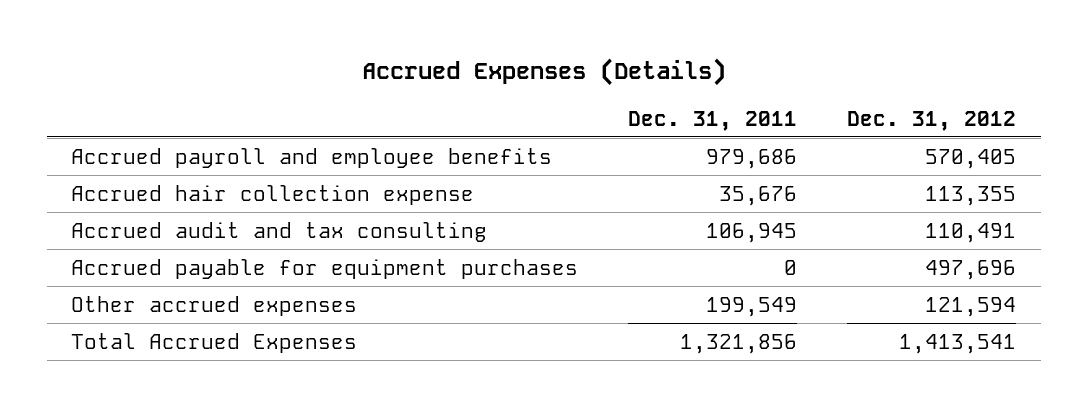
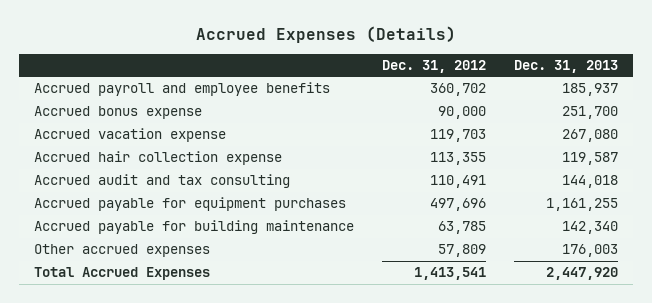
- | Dec. 31, 2011 | Dec. 31, 2012
+ | Dec. 31, 2012 | Dec. 31, 2013
- Accrued payroll and employee benefits | 979,686 | 570,405
+ Accrued payroll and employee benefits | 360,702 | 185,937
+ Accrued bonus expense | 90,000 | 251,700
+ Accrued vacation expense | 119,703 | 267,080
- Other accrued expenses | 199,549 | 121,594
+ Accrued payable for building maintenance | 63,785 | 142,340
+ Other accrued expenses | 57,809 | 176,003

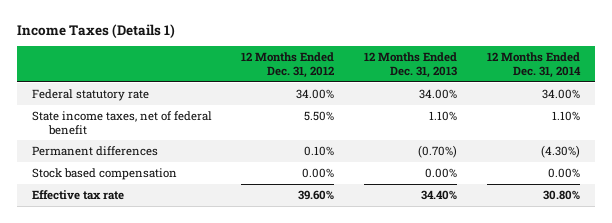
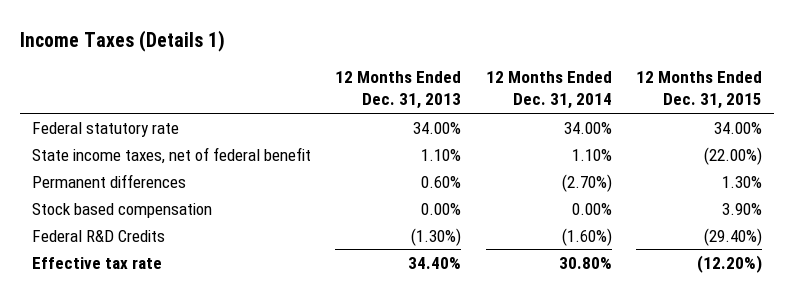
- | 12 Months Ended Dec. 31, 2012 | 12 Months Ended Dec. 31, 2013 | 12 Months Ended Dec. 31, 2014
+ | 12 Months Ended Dec. 31, 2013 | 12 Months Ended Dec. 31, 2014 | 12 Months Ended Dec. 31, 2015
- Permanent differences | 0.10% | (0.70%) | (4.30%)
+ Permanent differences | 0.60% | (2.70%) | 1.30%
+ Federal R&D Credits | (1.30%) | (1.60%) | (29.40%)

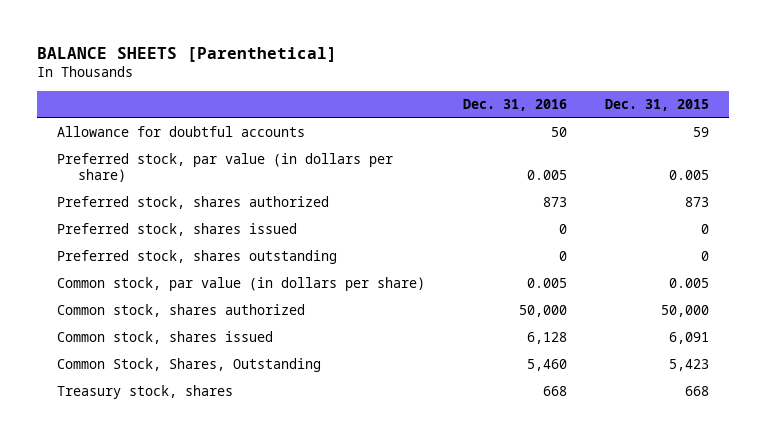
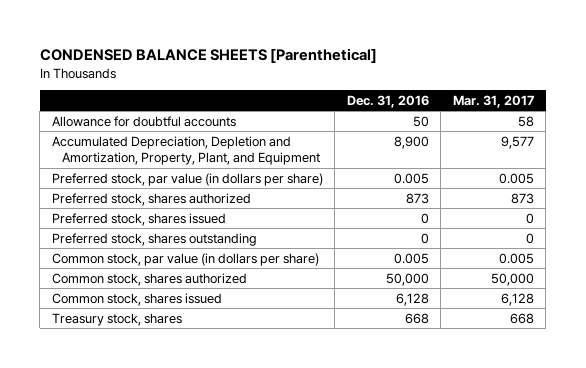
- BALANCE SHEETS [Parenthetical]
+ CONDENSED BALANCE SHEETS [Parenthetical]
- | Dec. 31, 2016 | Dec. 31, 2015
+ | Dec. 31, 2016 | Mar. 31, 2017
+ Accumulated Depreciation, Depletion and Amortization, Property, Plant, and Equipment | 8,900 | 9,577
- Common Stock, Shares, Outstanding | 5,460 | 5,423

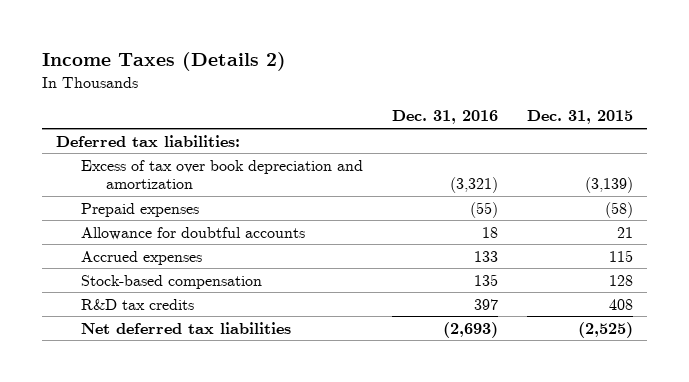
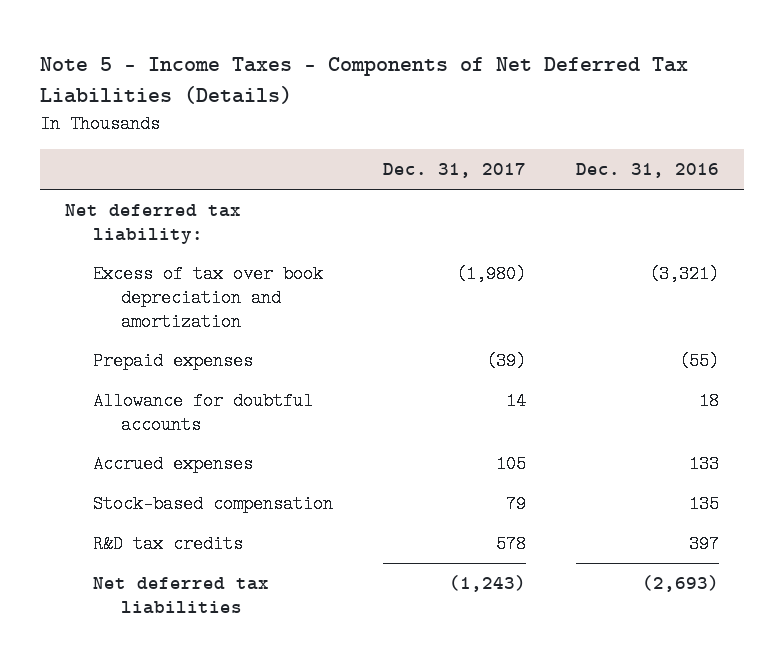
- Income Taxes (Details 2)
+ Note 5 - Income Taxes - Components of Net Deferred Tax Liabilities (Details)
- | Dec. 31, 2016 | Dec. 31, 2015
+ | Dec. 31, 2017 | Dec. 31, 2016
- Deferred tax liabilities:
+ Net deferred tax liability:

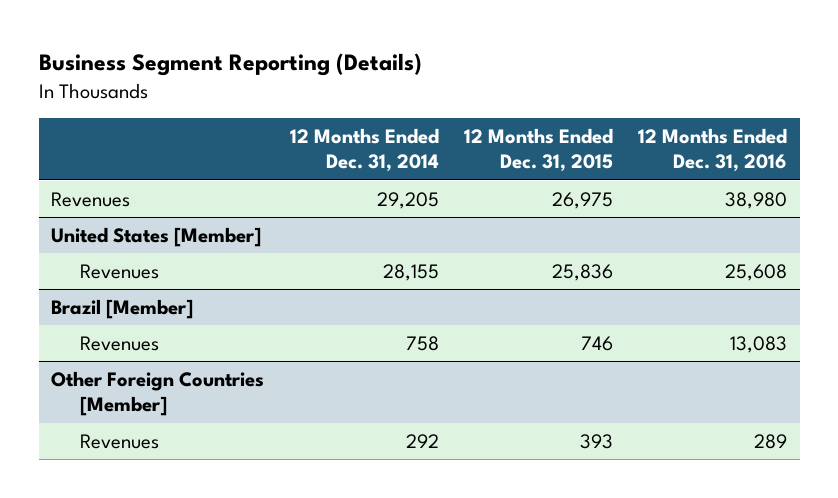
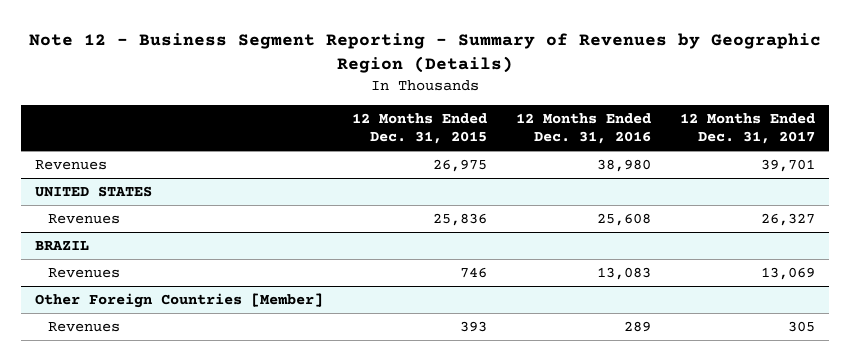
- Business Segment Reporting (Details)
+ Note 12 - Business Segment Reporting - Summary of Revenues by Geographic Region (Details)
- | 12 Months Ended Dec. 31, 2014 | 12 Months Ended Dec. 31, 2015 | 12 Months Ended Dec. 31, 2016
+ | 12 Months Ended Dec. 31, 2015 | 12 Months Ended Dec. 31, 2016 | 12 Months Ended Dec. 31, 2017
- United States [Member]
+ UNITED STATES
- Brazil [Member]
+ BRAZIL

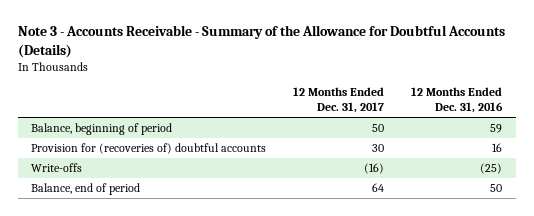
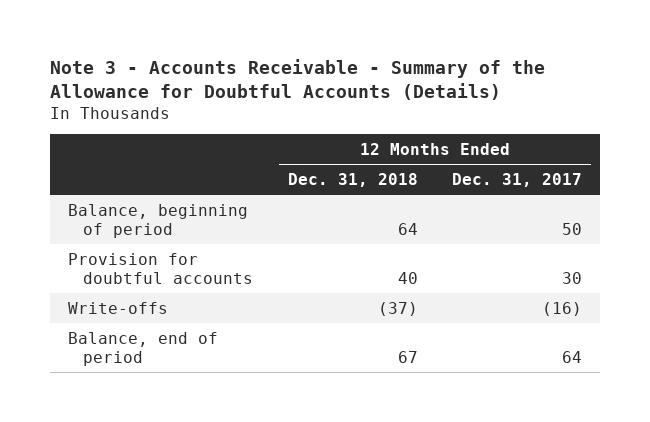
- | 12 Months Ended Dec. 31, 2017 | 12 Months Ended Dec. 31, 2016
+ | 12 Months Ended Dec. 31, 2018 | 12 Months Ended Dec. 31, 2017
- Provision for (recoveries of) doubtful accounts | 30 | 16
+ Provision for doubtful accounts | 40 | 30

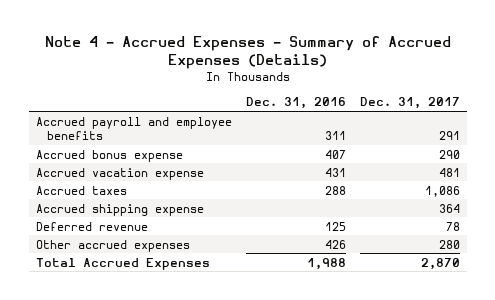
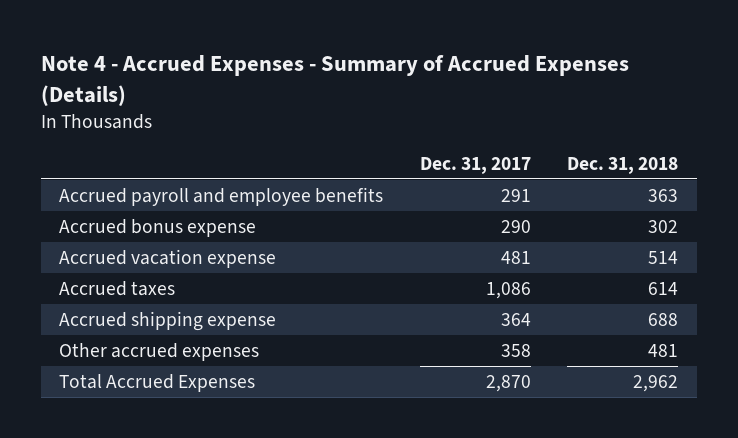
- | Dec. 31, 2016 | Dec. 31, 2017
+ | Dec. 31, 2017 | Dec. 31, 2018
- Deferred revenue | 125 | 78
- Other accrued expenses | 426 | 280
+ Other accrued expenses | 358 | 481

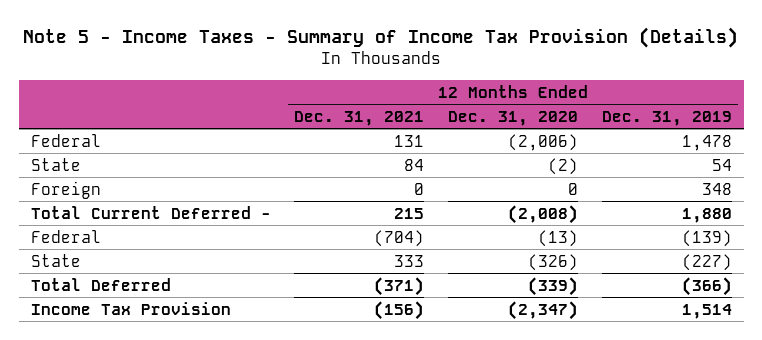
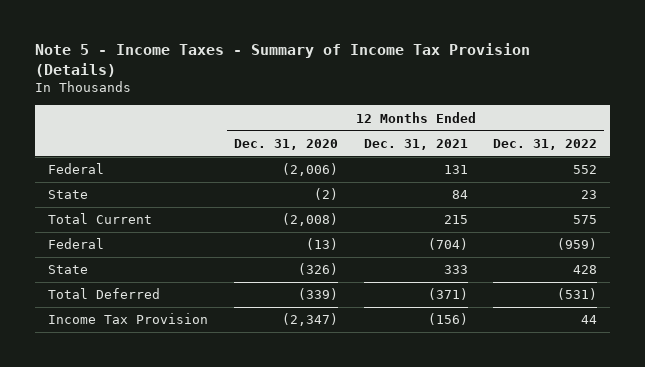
- | 12 Months Ended Dec. 31, 2021 | 12 Months Ended Dec. 31, 2020 | 12 Months Ended Dec. 31, 2019
+ | 12 Months Ended Dec. 31, 2020 | 12 Months Ended Dec. 31, 2021 | 12 Months Ended Dec. 31, 2022
- Foreign | 0 | 0 | 348
- Total Current Deferred - | 215 | (2,008) | 1,880
+ Total Current | (2,008) | 215 | 575

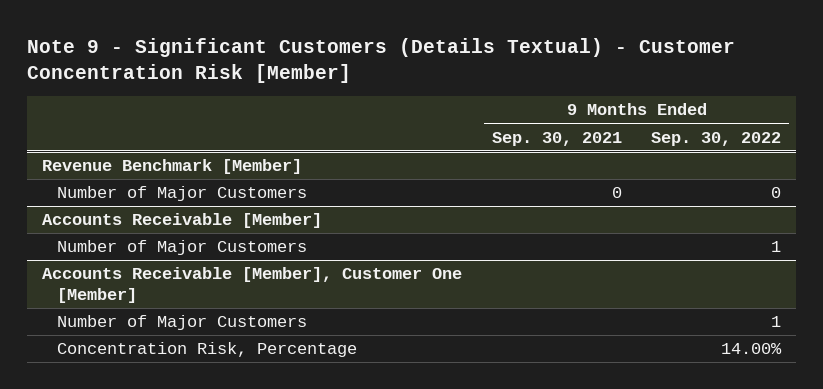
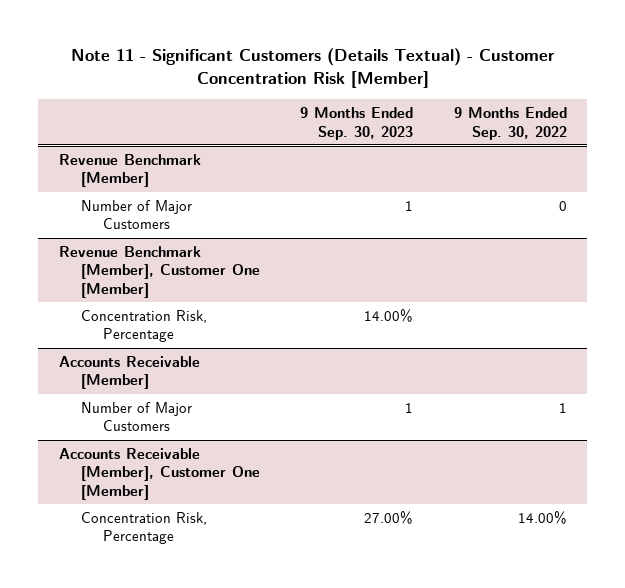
- Note 9 - Significant Customers (Details Textual) - Customer Concentration Risk [Member]
+ Note 11 - Significant Customers (Details Textual) - Customer Concentration Risk [Member]
- | 9 Months Ended Sep. 30, 2021 | 9 Months Ended Sep. 30, 2022
+ | 9 Months Ended Sep. 30, 2023 | 9 Months Ended Sep. 30, 2022
+ Revenue Benchmark [Member], Customer One [Member]
+ Concentration Risk, Percentage | 14.00% |
@ Accounts Receivable [Member], Customer One [Member]
- Number of Major Customers | | 1

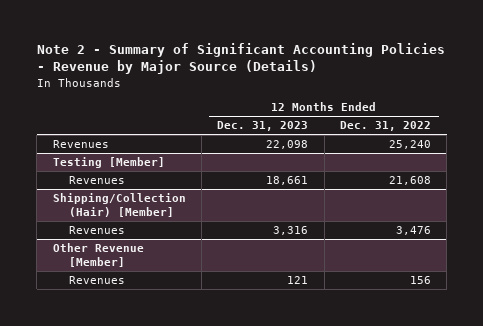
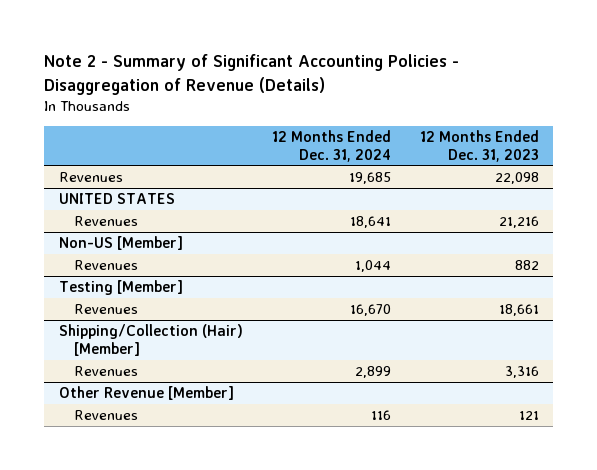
- Note 2 - Summary of Significant Accounting Policies - Revenue by Major Source (Details)
+ Note 2 - Summary of Significant Accounting Policies - Disaggregation of Revenue (Details)
- | 12 Months Ended Dec. 31, 2023 | 12 Months Ended Dec. 31, 2022
+ | 12 Months Ended Dec. 31, 2024 | 12 Months Ended Dec. 31, 2023
+ UNITED STATES
+ Revenues | 18,641 | 21,216
+ Non-US [Member]
+ Revenues | 1,044 | 882

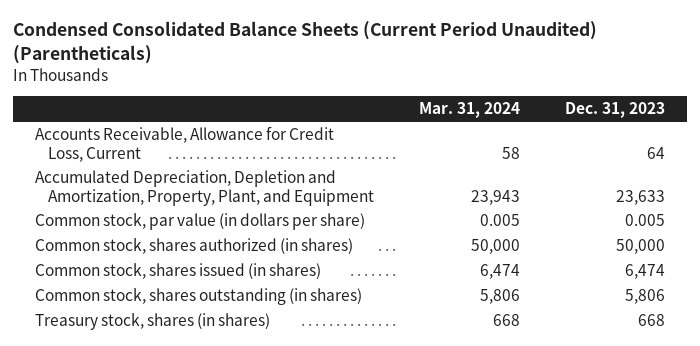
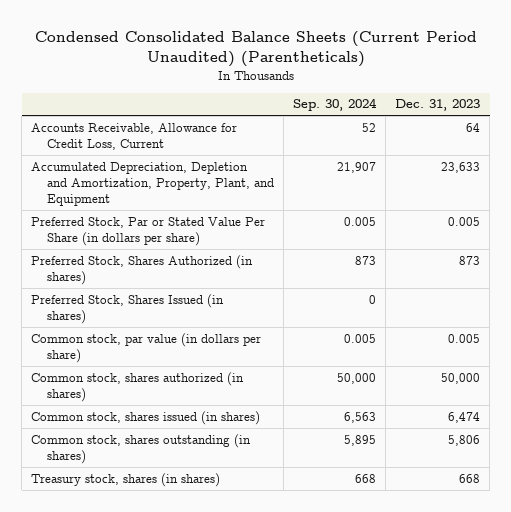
- | Mar. 31, 2024 | Dec. 31, 2023
+ | Sep. 30, 2024 | Dec. 31, 2023
+ Preferred Stock, Par or Stated Value Per Share (in dollars per share) | 0.005 | 0.005
+ Preferred Stock, Shares Authorized (in shares) | 873 | 873
+ Preferred Stock, Shares Issued (in shares) | 0 |

